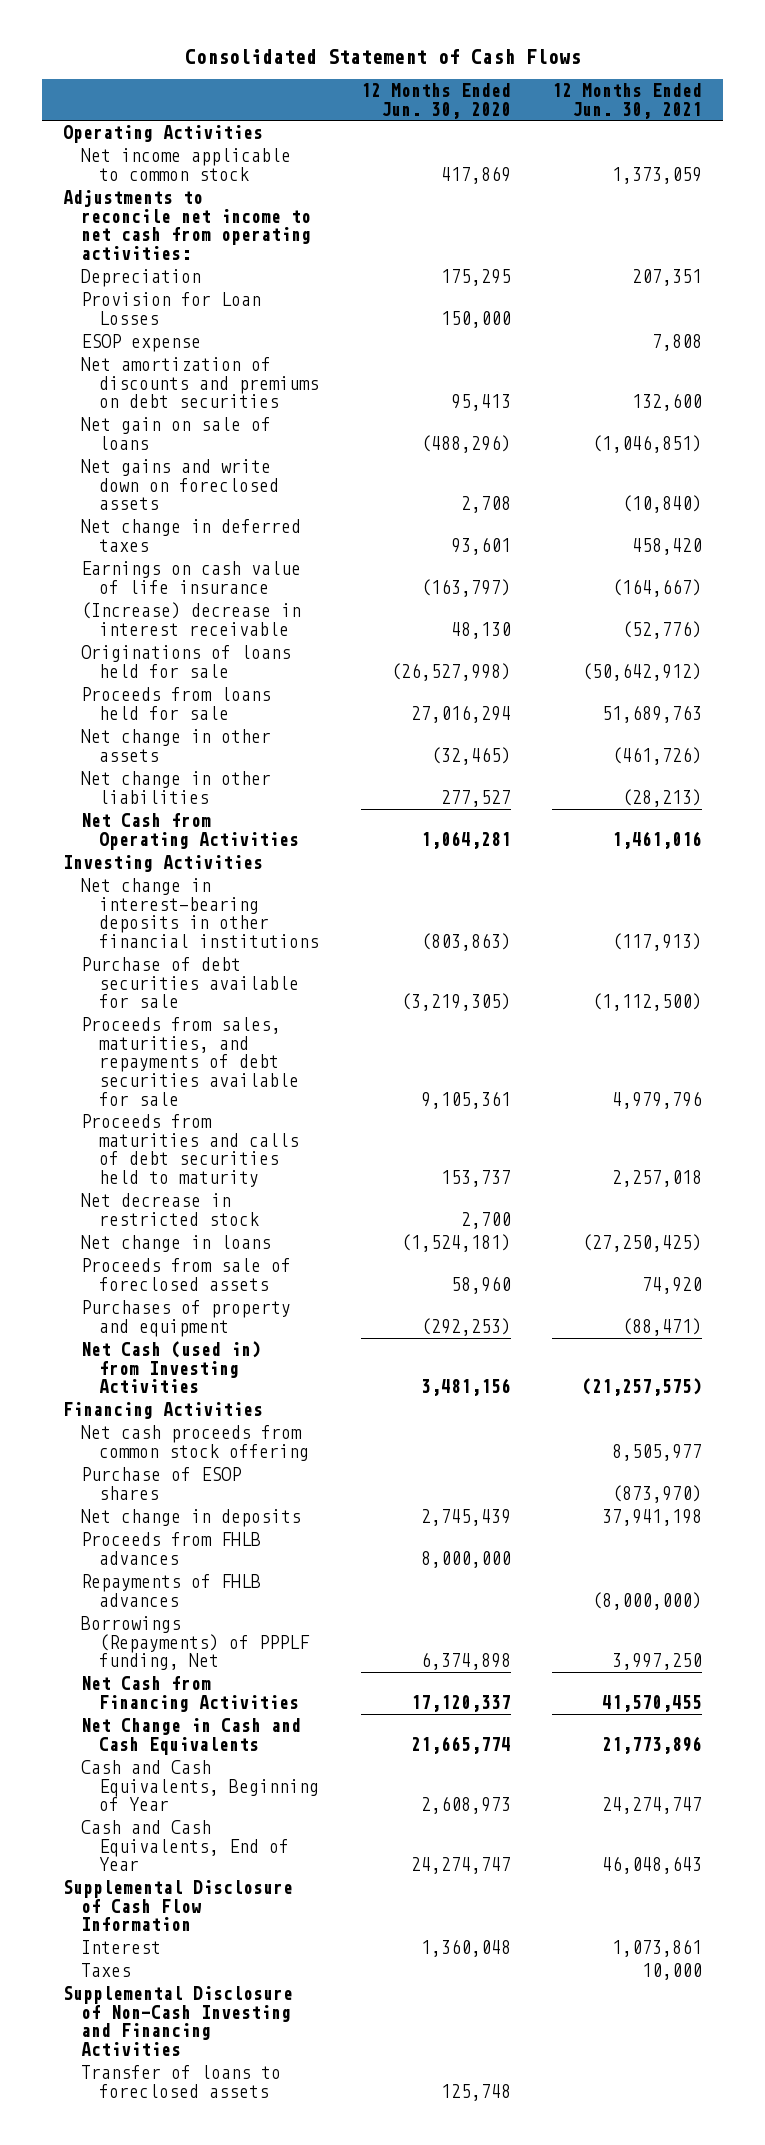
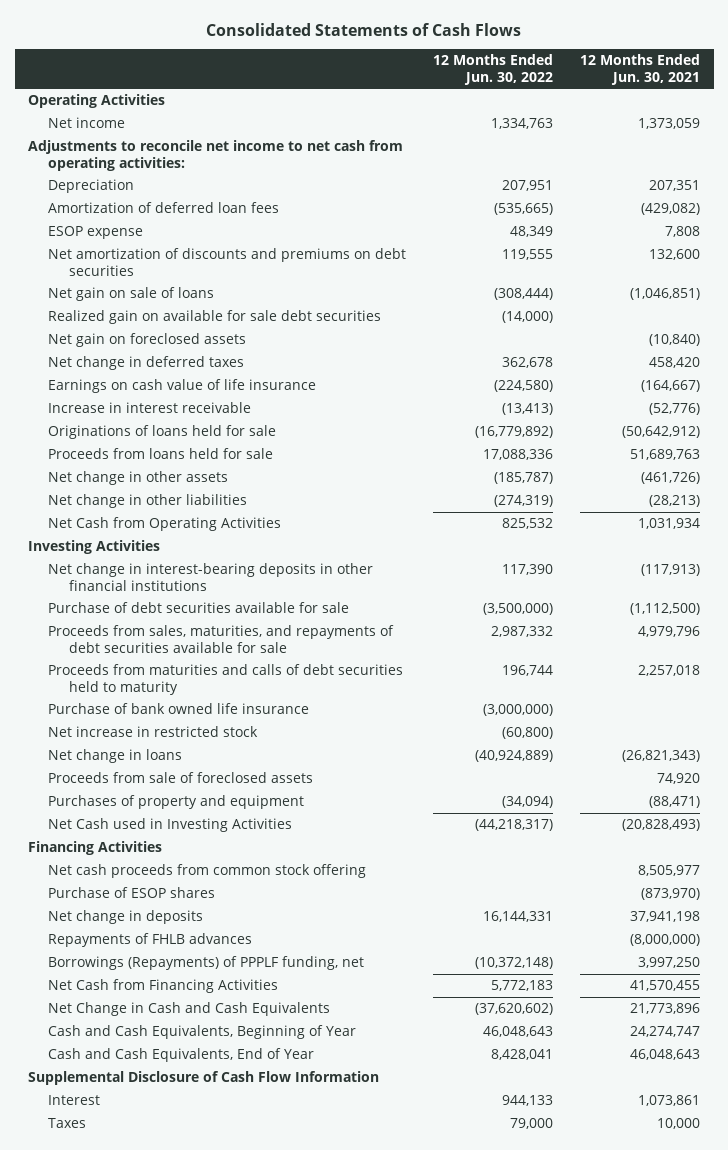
- Consolidated Statement of Cash Flows
+ Consolidated Statements of Cash Flows
- | 12 Months Ended Jun. 30, 2020 | 12 Months Ended Jun. 30, 2021
+ | 12 Months Ended Jun. 30, 2022 | 12 Months Ended Jun. 30, 2021
- Net income applicable to common stock | 417,869 | 1,373,059
+ Net income | 1,334,763 | 1,373,059
- Provision for Loan Losses | 150,000 |
+ Amortization of deferred loan fees | (535,665) | (429,082)
- Net gains and write down on foreclosed assets | 2,708 | (10,840)
+ Realized gain on available for sale debt securities | (14,000) |
+ Net gain on foreclosed assets | | (10,840)
- (Increase) decrease in interest receivable | 48,130 | (52,776)
+ Increase in interest receivable | (13,413) | (52,776)
- Net Cash from Operating Activities | 1,064,281 | 1,461,016
+ Net Cash from Operating Activities | 825,532 | 1,031,934
- Net decrease in restricted stock | 2,700 |
- Net change in loans | (1,524,181) | (27,250,425)
+ Purchase of bank owned life insurance | (3,000,000) |
+ Net increase in restricted stock | (60,800) |
+ Net change in loans | (40,924,889) | (26,821,343)
- Net Cash (used in) from Investing Activities | 3,481,156 | (21,257,575)
+ Net Cash used in Investing Activities | (44,218,317) | (20,828,493)
- Proceeds from FHLB advances | 8,000,000 |
- Borrowings (Repayments) of PPPLF funding, Net | 6,374,898 | 3,997,250
+ Borrowings (Repayments) of PPPLF funding, net | (10,372,148) | 3,997,250
- Supplemental Disclosure of Non-Cash Investing and Financing Activities
- Transfer of loans to foreclosed assets | 125,748 |

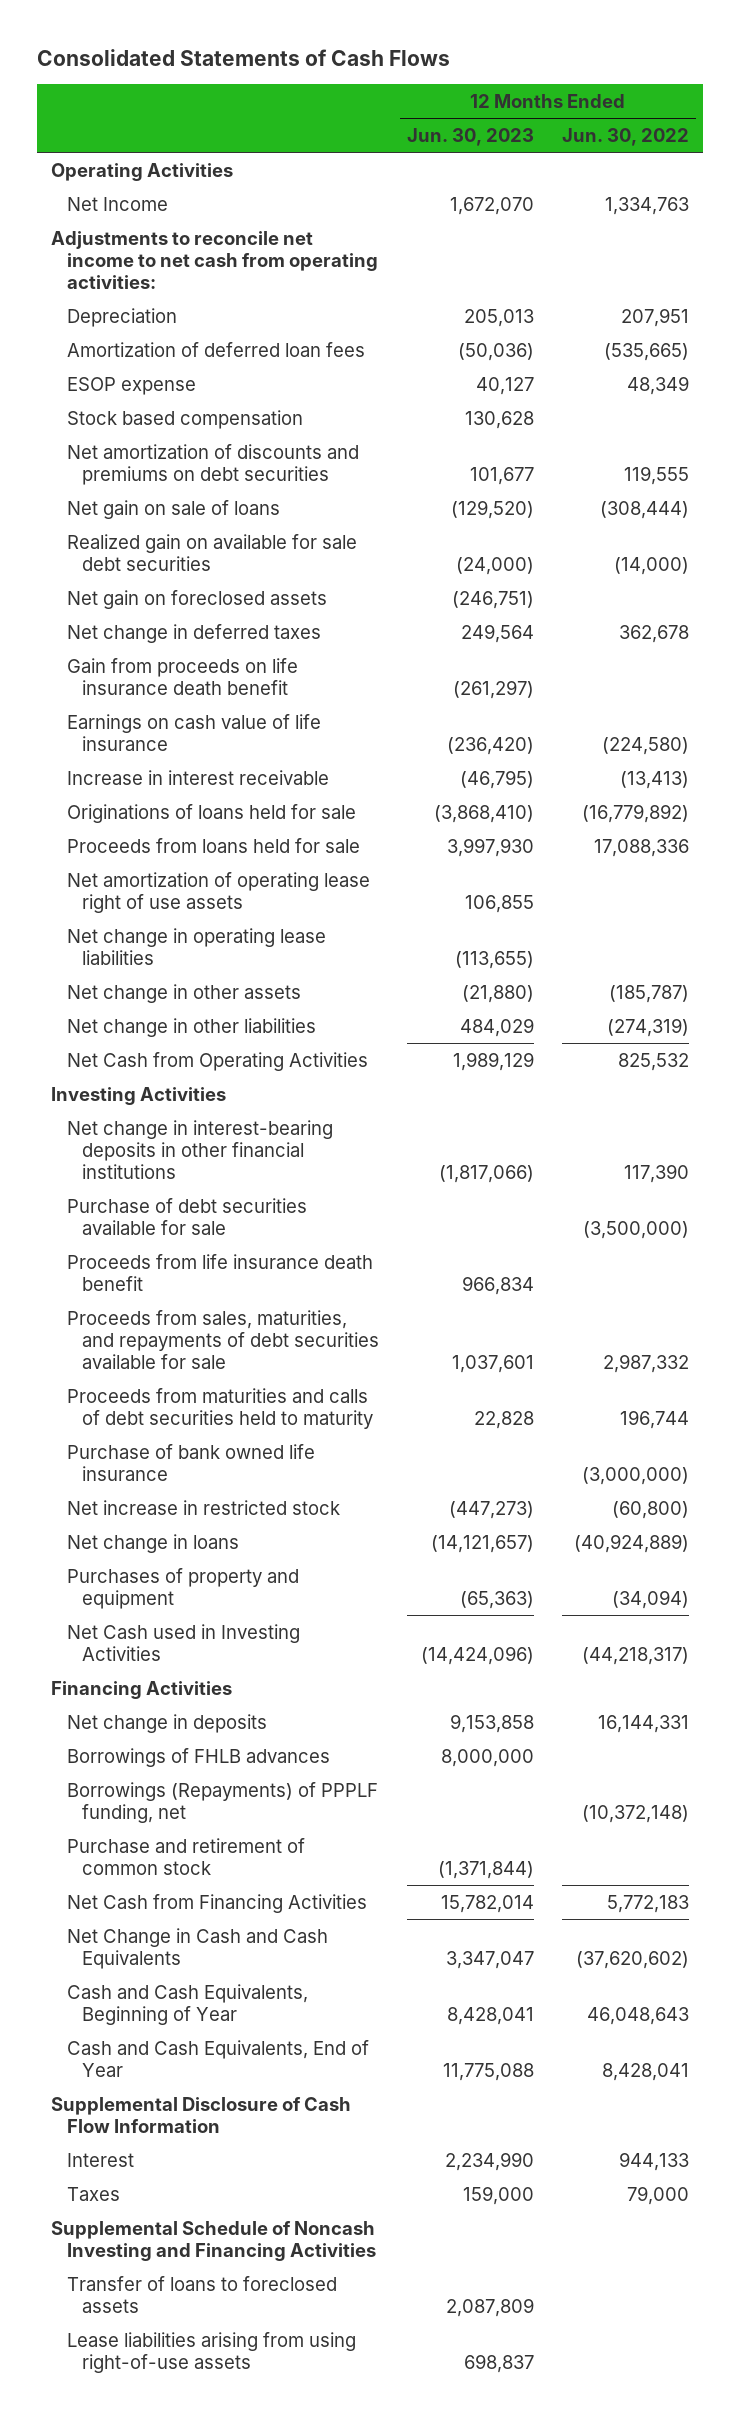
- | 12 Months Ended Jun. 30, 2022 | 12 Months Ended Jun. 30, 2021
+ | 12 Months Ended Jun. 30, 2023 | 12 Months Ended Jun. 30, 2022
- Net income | 1,334,763 | 1,373,059
+ Net Income | 1,672,070 | 1,334,763
+ Stock based compensation | 130,628 |
+ Gain from proceeds on life insurance death benefit | (261,297) |
+ Net amortization of operating lease right of use assets | 106,855 |
+ Net change in operating lease liabilities | (113,655) |
+ Proceeds from life insurance death benefit | 966,834 |
- Proceeds from sale of foreclosed assets | | 74,920
- Net cash proceeds from common stock offering | | 8,505,977
- Purchase of ESOP shares | | (873,970)
- Repayments of FHLB advances | | (8,000,000)
+ Borrowings of FHLB advances | 8,000,000 |
+ Purchase and retirement of common stock | (1,371,844) |
+ Supplemental Schedule of Noncash Investing and Financing Activities
+ Transfer of loans to foreclosed assets | 2,087,809 |
+ Lease liabilities arising from using right-of-use assets | 698,837 |

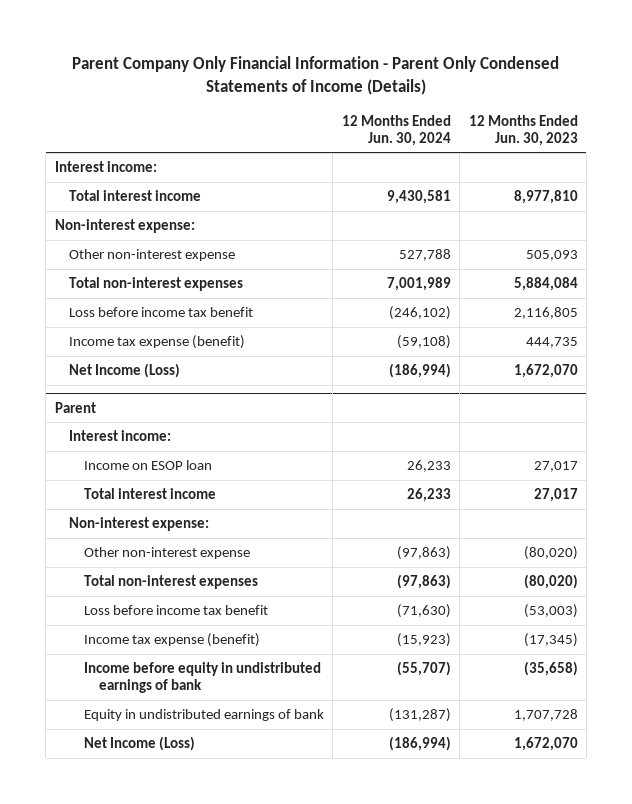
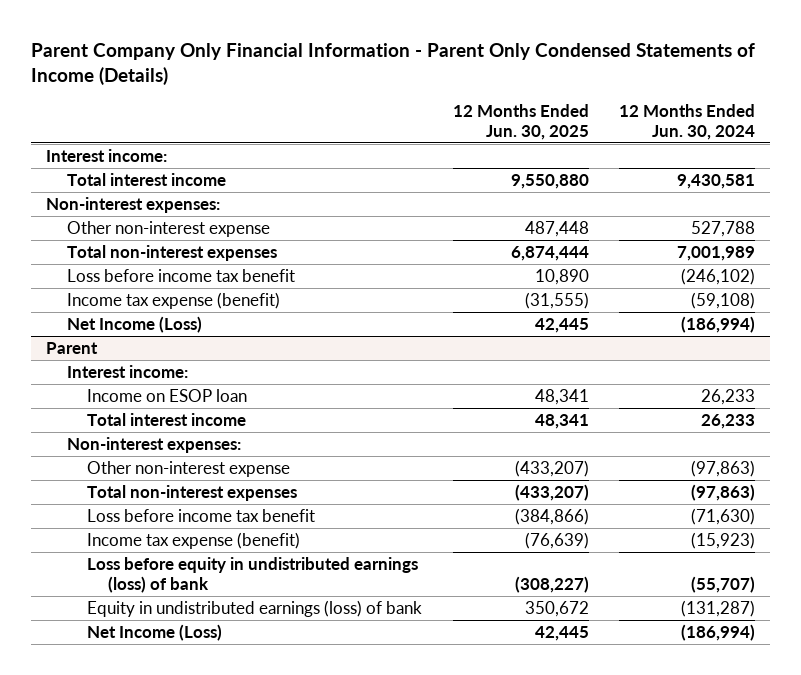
- | 12 Months Ended Jun. 30, 2024 | 12 Months Ended Jun. 30, 2023
+ | 12 Months Ended Jun. 30, 2025 | 12 Months Ended Jun. 30, 2024
- Non-interest expense:
+ Non-interest expenses:
@ Parent
- Non-interest expense:
+ Non-interest expenses:
- Income before equity in undistributed earnings of bank | (55,707) | (35,658)
- Equity in undistributed earnings of bank | (131,287) | 1,707,728
+ Loss before equity in undistributed earnings (loss) of bank | (308,227) | (55,707)
+ Equity in undistributed earnings (loss) of bank | 350,672 | (131,287)

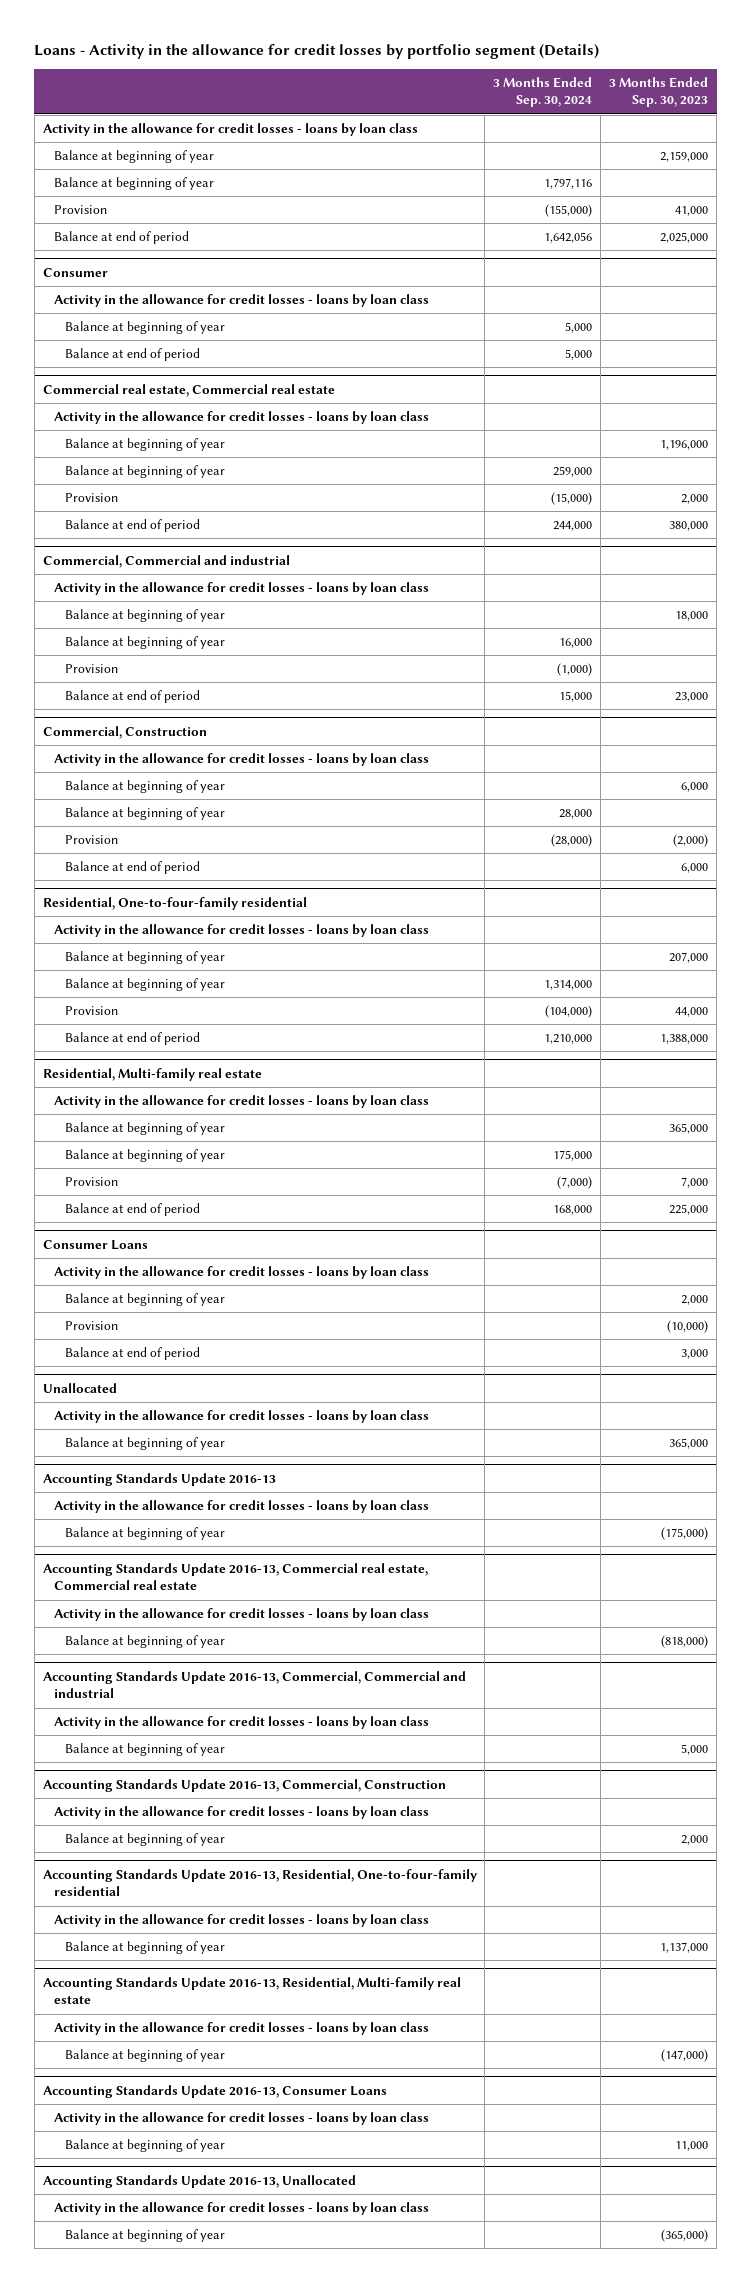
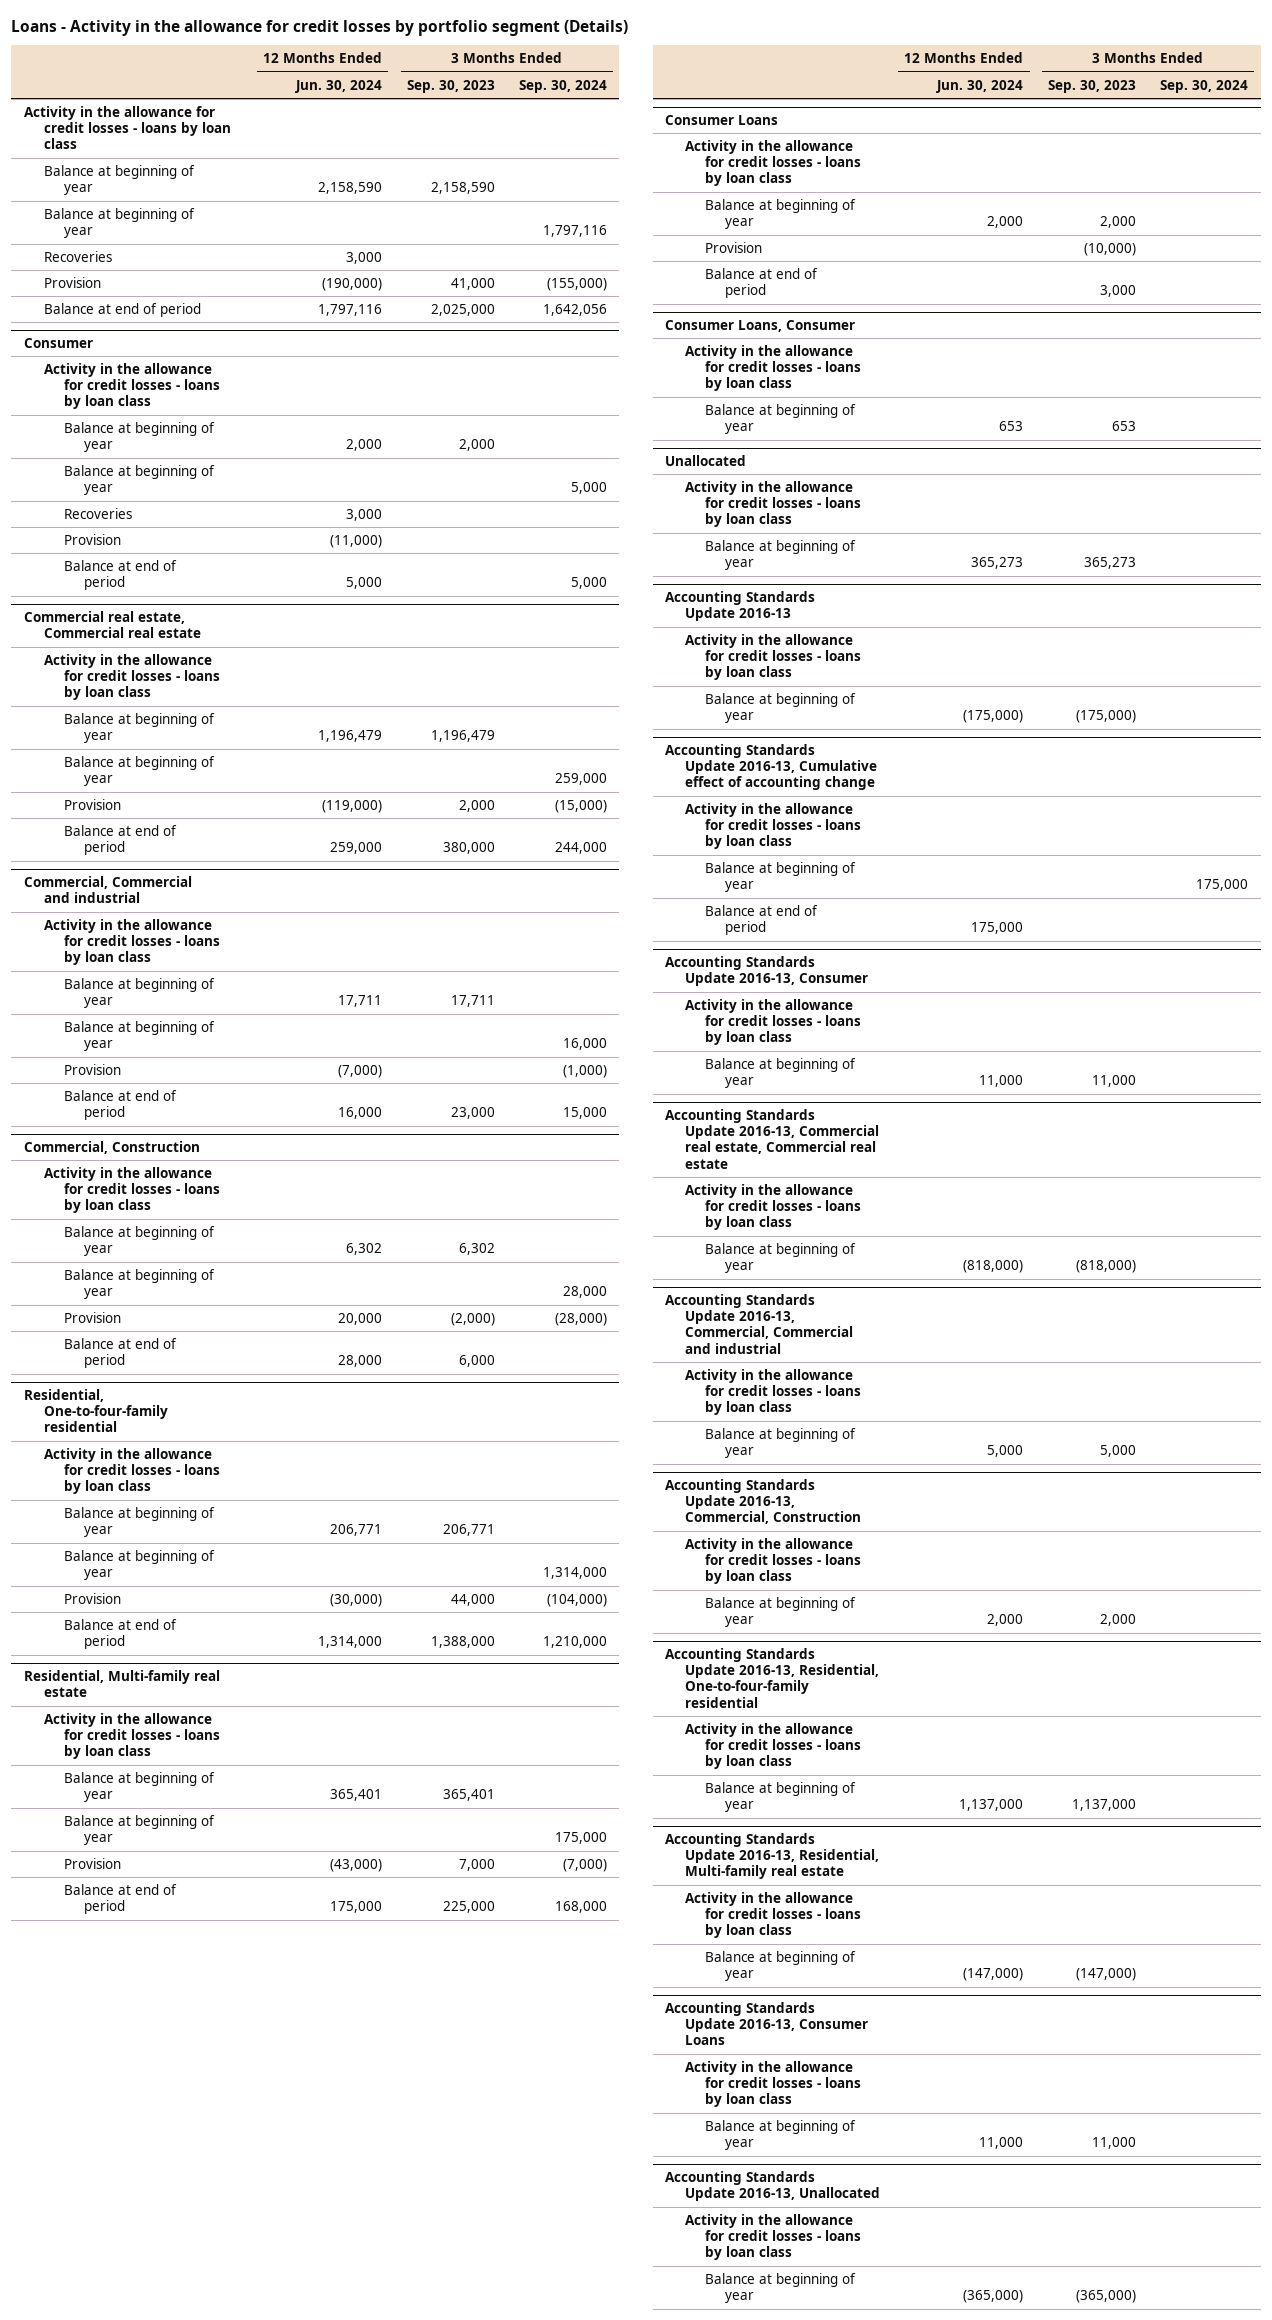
- | 3 Months Ended Sep. 30, 2024 | 3 Months Ended Sep. 30, 2023
+ | 12 Months Ended Jun. 30, 2024 | 3 Months Ended Sep. 30, 2023 | 3 Months Ended Sep. 30, 2024
- Balance at beginning of year | | 2,159,000
+ Balance at beginning of year | 2,158,590 | 2,158,590 |
+ Recoveries | 3,000 | |
@ Consumer
+ Balance at beginning of year | 2,000 | 2,000 |
+ Recoveries | 3,000 | |
+ Provision | (11,000) | |
@ Commercial real estate, Commercial real estate
- Balance at beginning of year | | 1,196,000
+ Balance at beginning of year | 1,196,479 | 1,196,479 |
@ Commercial, Commercial and industrial
- Balance at beginning of year | | 18,000
+ Balance at beginning of year | 17,711 | 17,711 |
@ Commercial, Construction
- Balance at beginning of year | | 6,000
+ Balance at beginning of year | 6,302 | 6,302 |
@ Residential, One-to-four-family residential
- Balance at beginning of year | | 207,000
+ Balance at beginning of year | 206,771 | 206,771 |
@ Residential, Multi-family real estate
- Balance at beginning of year | | 365,000
+ Balance at beginning of year | 365,401 | 365,401 |
+ Consumer Loans, Consumer
+ Activity in the allowance for credit losses - loans by loan class
+ Balance at beginning of year | 653 | 653 |
@ Unallocated
- Balance at beginning of year | | 365,000
+ Balance at beginning of year | 365,273 | 365,273 |
+ Accounting Standards Update 2016-13, Cumulative effect of accounting change
+ Activity in the allowance for credit losses - loans by loan class
+ Balance at beginning of year | | | 175,000
+ Balance at end of period | 175,000 | |
+ Accounting Standards Update 2016-13, Consumer
+ Activity in the allowance for credit losses - loans by loan class
+ Balance at beginning of year | 11,000 | 11,000 |

